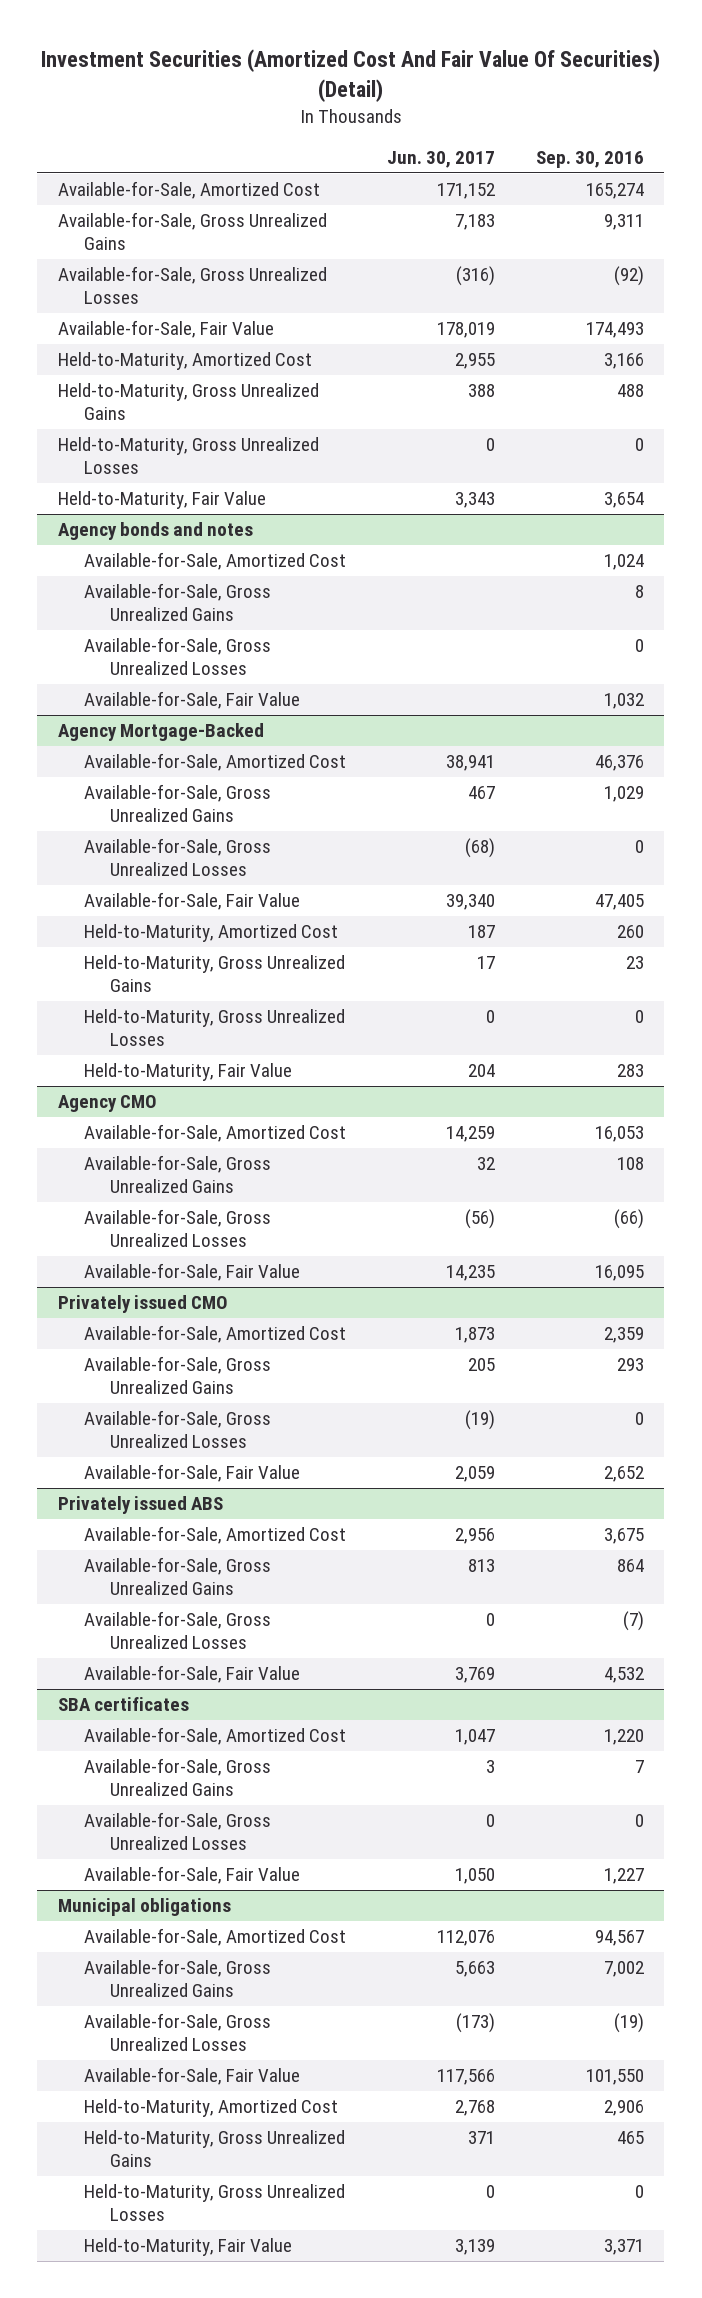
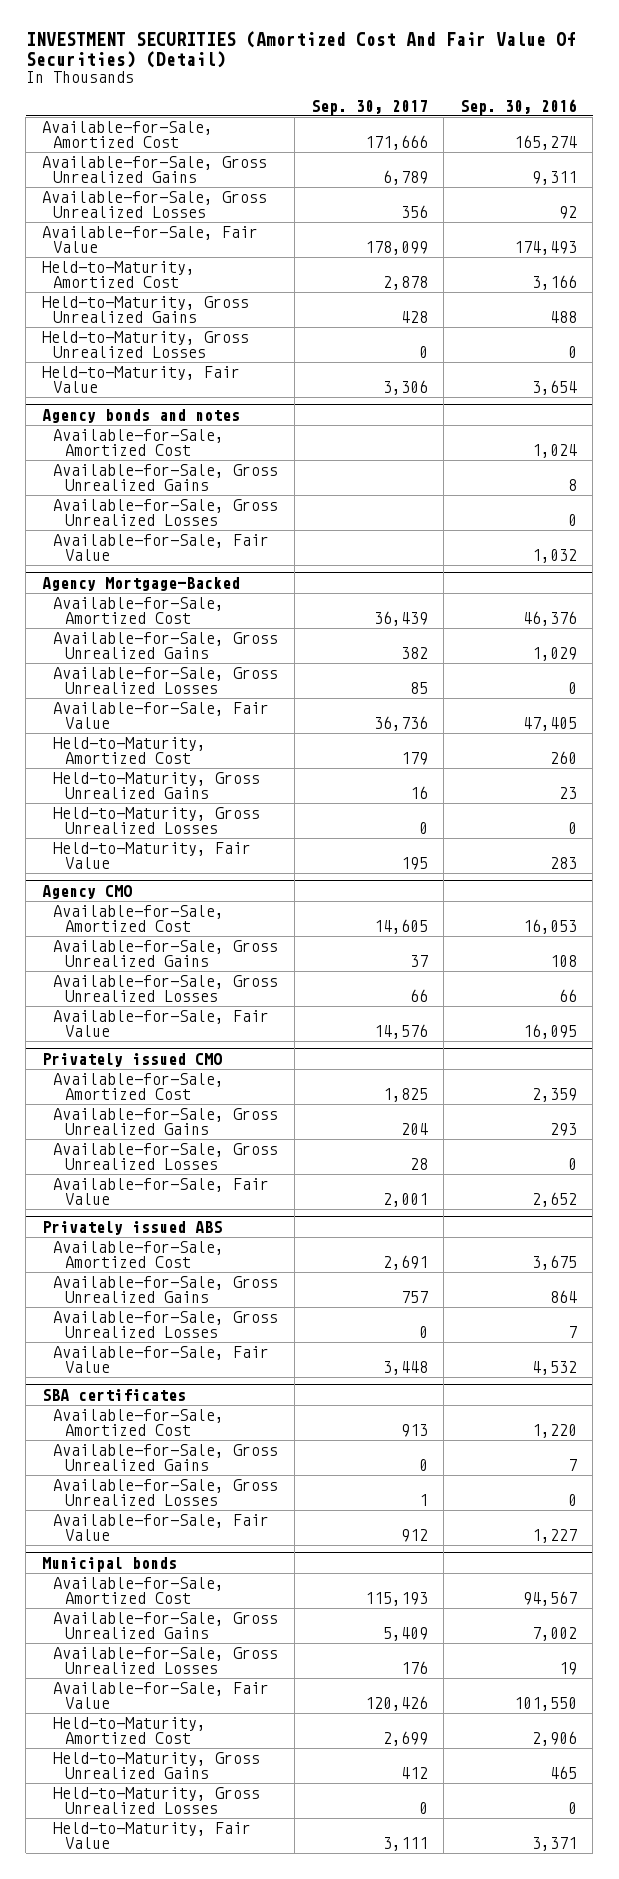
- Investment Securities (Amortized Cost And Fair Value Of Securities) (Detail)
+ INVESTMENT SECURITIES (Amortized Cost And Fair Value Of Securities) (Detail)
- | Jun. 30, 2017 | Sep. 30, 2016
+ | Sep. 30, 2017 | Sep. 30, 2016
- Available-for-Sale, Gross Unrealized Losses | (316) | (92)
+ Available-for-Sale, Gross Unrealized Losses | 356 | 92
@ Agency CMO
- Available-for-Sale, Gross Unrealized Losses | (56) | (66)
+ Available-for-Sale, Gross Unrealized Losses | 66 | 66
@ Privately issued ABS
- Available-for-Sale, Gross Unrealized Losses | 0 | (7)
+ Available-for-Sale, Gross Unrealized Losses | 0 | 7
- Municipal obligations
+ Municipal bonds
- Available-for-Sale, Gross Unrealized Losses | (173) | (19)
+ Available-for-Sale, Gross Unrealized Losses | 176 | 19

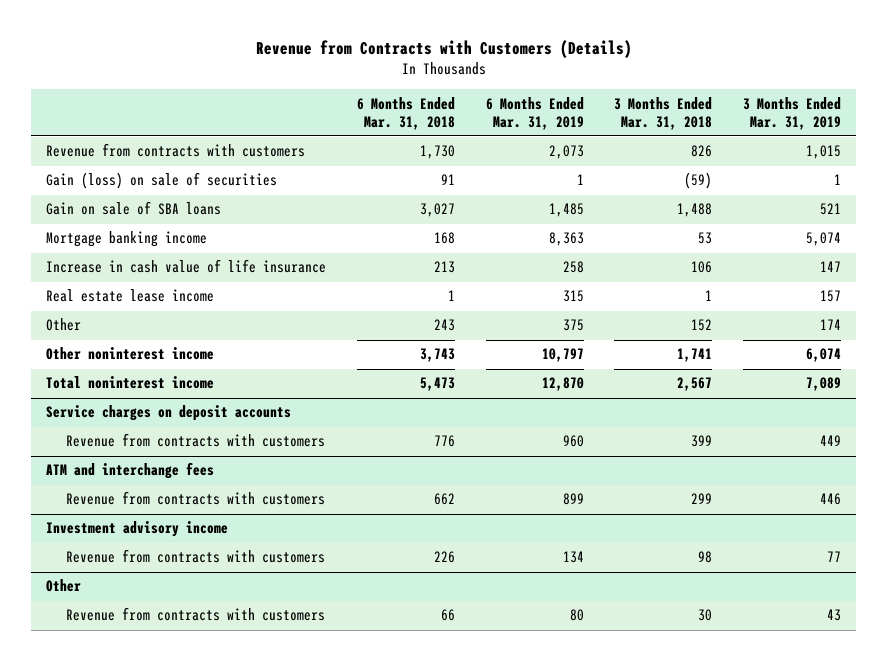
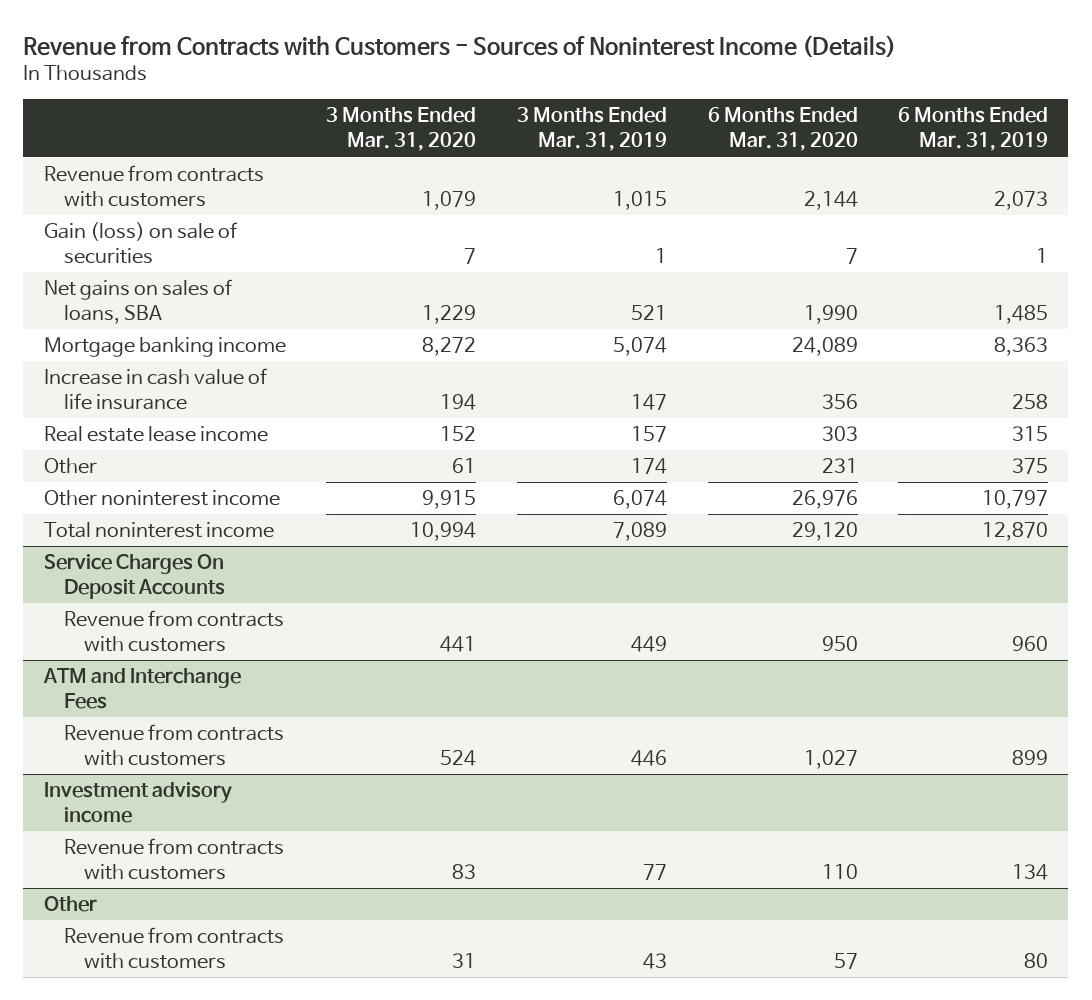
- Revenue from Contracts with Customers (Details)
+ Revenue from Contracts with Customers - Sources of Noninterest Income (Details)
- | 6 Months Ended Mar. 31, 2018 | 6 Months Ended Mar. 31, 2019 | 3 Months Ended Mar. 31, 2018 | 3 Months Ended Mar. 31, 2019
+ | 3 Months Ended Mar. 31, 2020 | 3 Months Ended Mar. 31, 2019 | 6 Months Ended Mar. 31, 2020 | 6 Months Ended Mar. 31, 2019
- Gain on sale of SBA loans | 3,027 | 1,485 | 1,488 | 521
+ Net gains on sales of loans, SBA | 1,229 | 521 | 1,990 | 1,485
- Service charges on deposit accounts
+ Service Charges On Deposit Accounts
- ATM and interchange fees
+ ATM and Interchange Fees

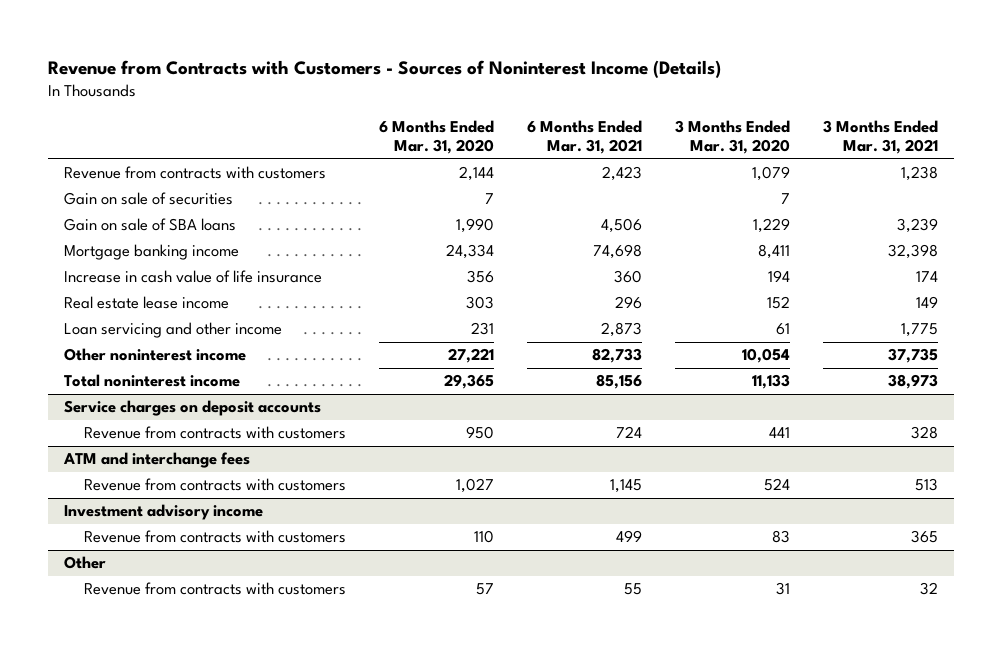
- | 3 Months Ended Mar. 31, 2020 | 3 Months Ended Mar. 31, 2019 | 6 Months Ended Mar. 31, 2020 | 6 Months Ended Mar. 31, 2019
+ | 6 Months Ended Mar. 31, 2020 | 6 Months Ended Mar. 31, 2021 | 3 Months Ended Mar. 31, 2020 | 3 Months Ended Mar. 31, 2021
- Gain (loss) on sale of securities | 7 | 1 | 7 | 1
- Net gains on sales of loans, SBA | 1,229 | 521 | 1,990 | 1,485
- Mortgage banking income | 8,272 | 5,074 | 24,089 | 8,363
+ Gain on sale of securities | 7 | | 7 |
+ Gain on sale of SBA loans | 1,990 | 4,506 | 1,229 | 3,239
+ Mortgage banking income | 24,334 | 74,698 | 8,411 | 32,398
- Other | 61 | 174 | 231 | 375
- Other noninterest income | 9,915 | 6,074 | 26,976 | 10,797
- Total noninterest income | 10,994 | 7,089 | 29,120 | 12,870
- Service Charges On Deposit Accounts
+ Loan servicing and other income | 231 | 2,873 | 61 | 1,775
+ Other noninterest income | 27,221 | 82,733 | 10,054 | 37,735
+ Total noninterest income | 29,365 | 85,156 | 11,133 | 38,973
+ Service charges on deposit accounts
- ATM and Interchange Fees
+ ATM and interchange fees

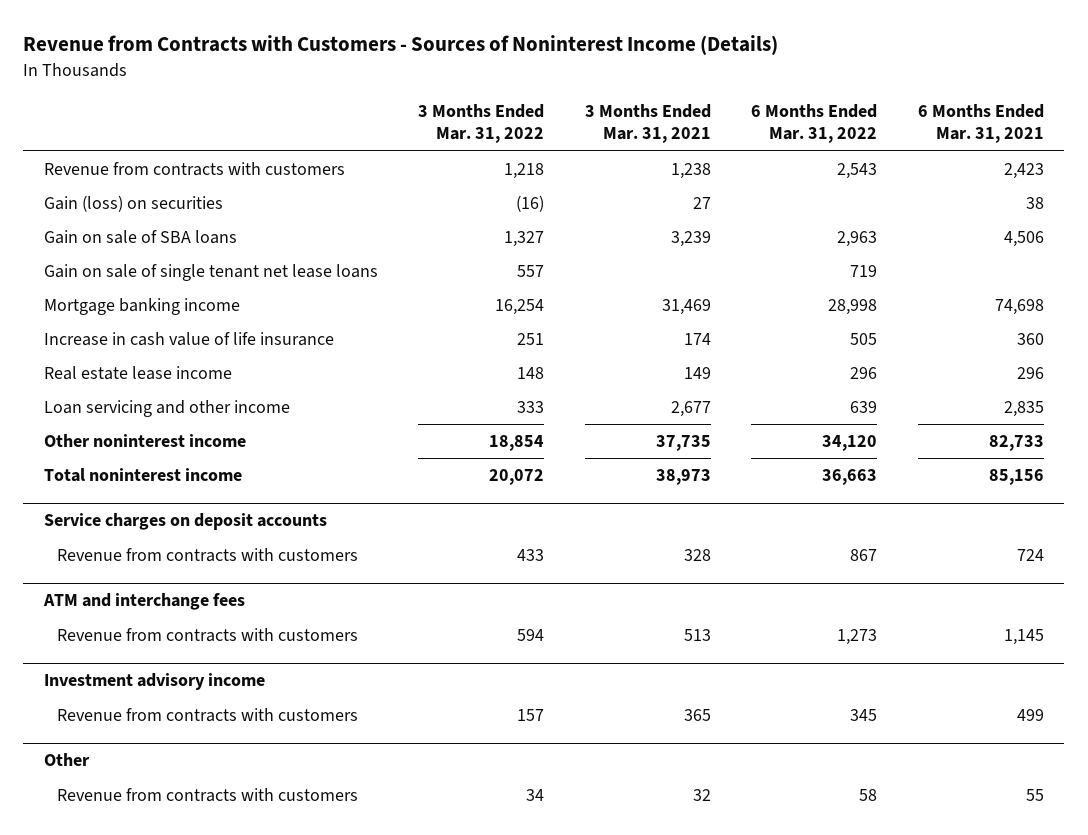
- | 6 Months Ended Mar. 31, 2020 | 6 Months Ended Mar. 31, 2021 | 3 Months Ended Mar. 31, 2020 | 3 Months Ended Mar. 31, 2021
+ | 3 Months Ended Mar. 31, 2022 | 3 Months Ended Mar. 31, 2021 | 6 Months Ended Mar. 31, 2022 | 6 Months Ended Mar. 31, 2021
- Gain on sale of securities | 7 | | 7 |
+ Gain (loss) on securities | (16) | 27 | | 38
- Mortgage banking income | 24,334 | 74,698 | 8,411 | 32,398
+ Gain on sale of single tenant net lease loans | 557 | | 719 |
+ Mortgage banking income | 16,254 | 31,469 | 28,998 | 74,698
- Loan servicing and other income | 231 | 2,873 | 61 | 1,775
+ Loan servicing and other income | 333 | 2,677 | 639 | 2,835

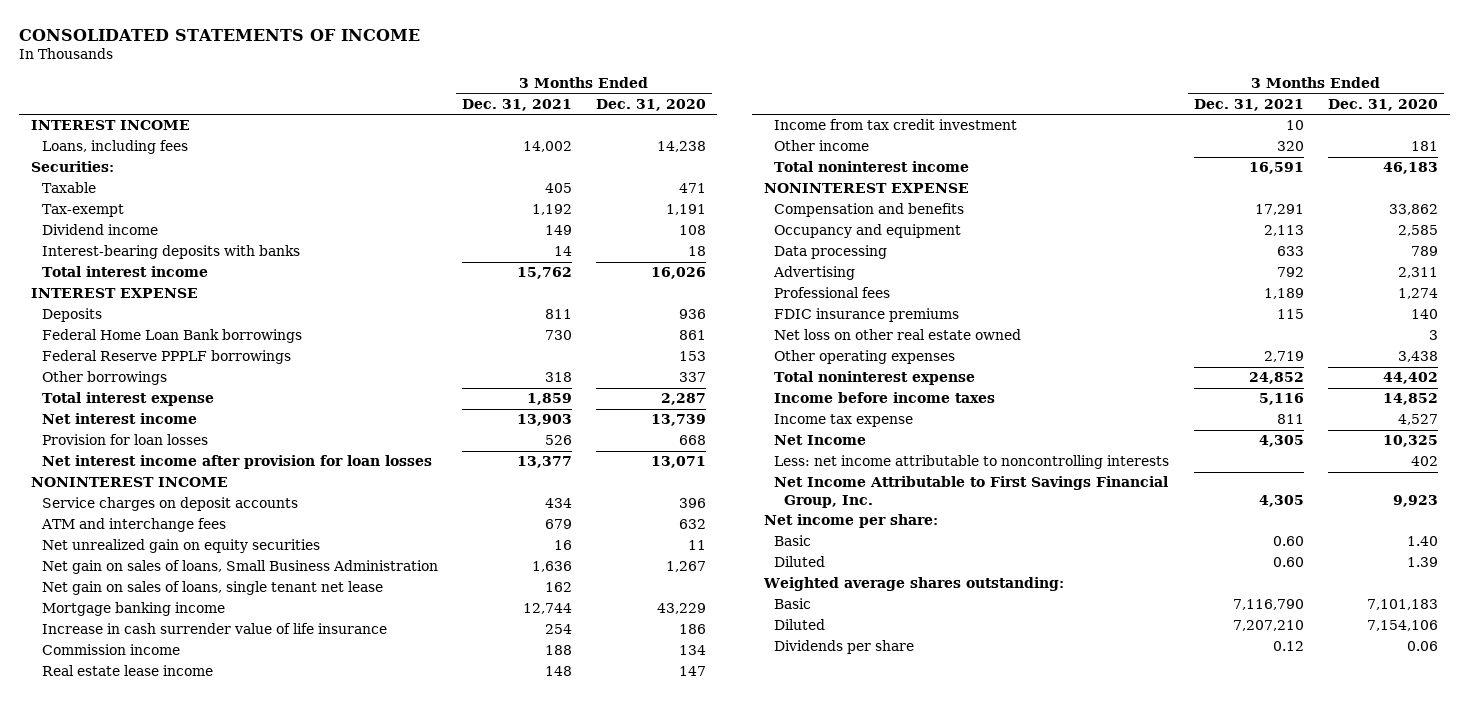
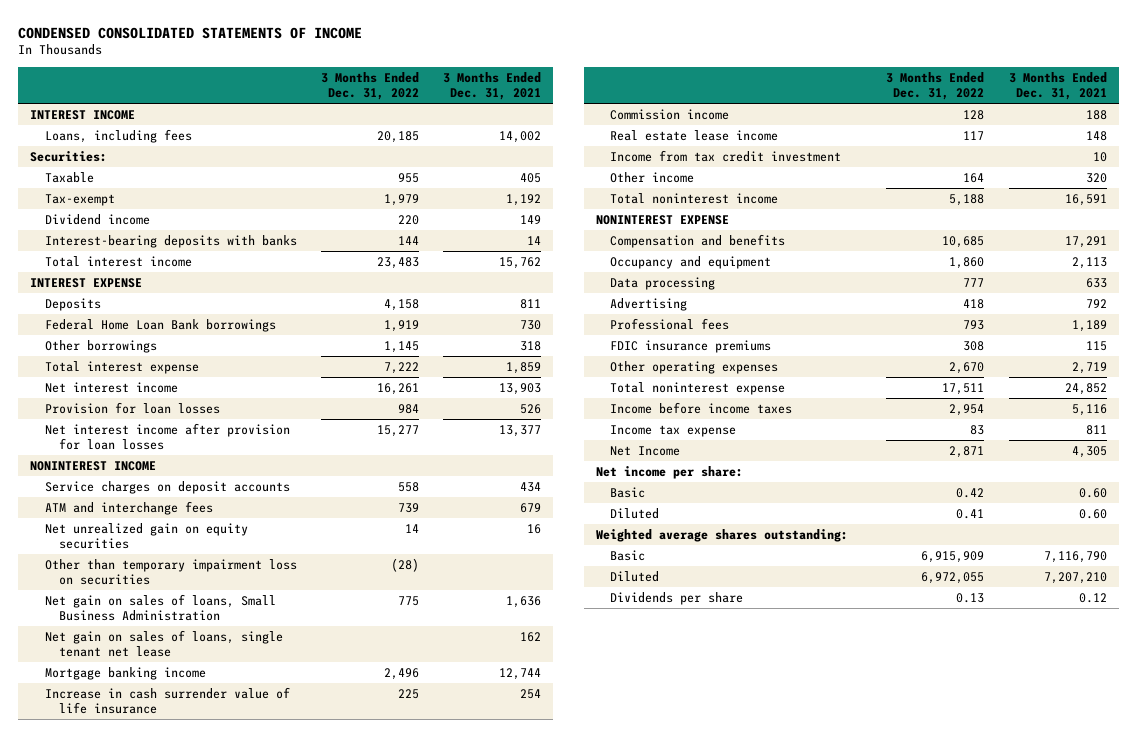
- CONSOLIDATED STATEMENTS OF INCOME
+ CONDENSED CONSOLIDATED STATEMENTS OF INCOME
- | 3 Months Ended Dec. 31, 2021 | 3 Months Ended Dec. 31, 2020
+ | 3 Months Ended Dec. 31, 2022 | 3 Months Ended Dec. 31, 2021
- Federal Reserve PPPLF borrowings | | 153
+ Other than temporary impairment loss on securities | (28) |
- Net loss on other real estate owned | | 3
- Less: net income attributable to noncontrolling interests | | 402
- Net Income Attributable to First Savings Financial Group, Inc. | 4,305 | 9,923

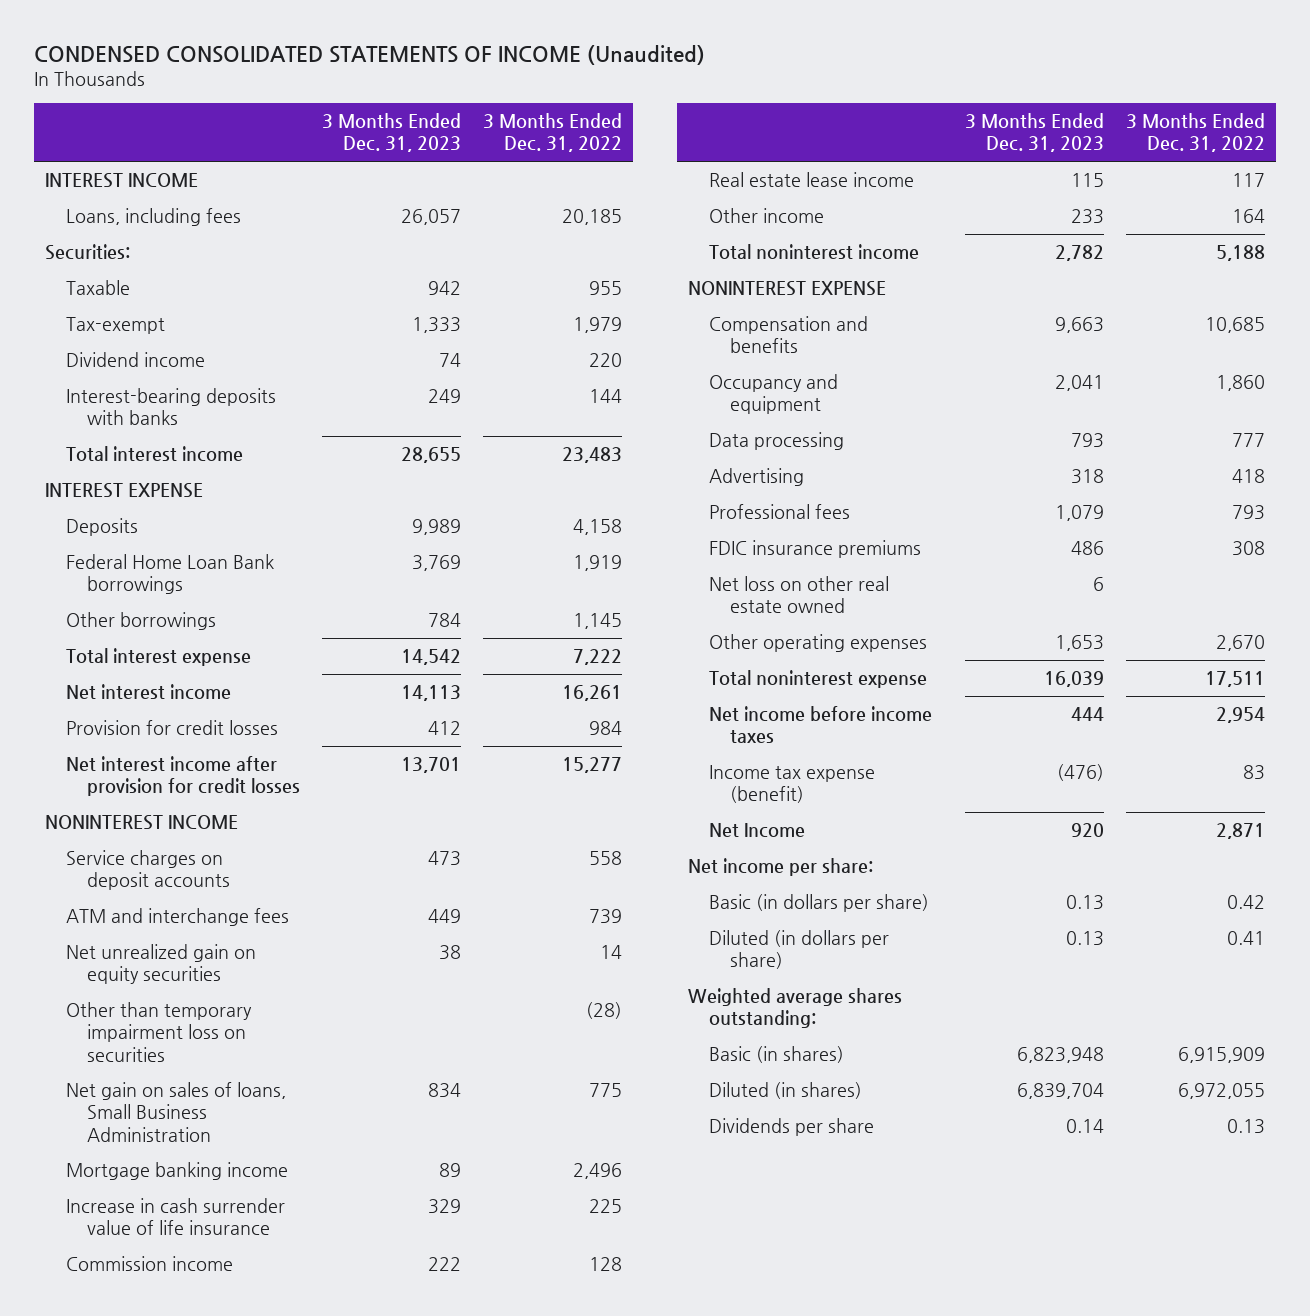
- CONDENSED CONSOLIDATED STATEMENTS OF INCOME
+ CONDENSED CONSOLIDATED STATEMENTS OF INCOME (Unaudited)
- | 3 Months Ended Dec. 31, 2022 | 3 Months Ended Dec. 31, 2021
+ | 3 Months Ended Dec. 31, 2023 | 3 Months Ended Dec. 31, 2022
- Provision for loan losses | 984 | 526
- Net interest income after provision for loan losses | 15,277 | 13,377
+ Provision for credit losses | 412 | 984
+ Net interest income after provision for credit losses | 13,701 | 15,277
- Net gain on sales of loans, single tenant net lease | | 162
- Income from tax credit investment | | 10
+ Net loss on other real estate owned | 6 |
- Income before income taxes | 2,954 | 5,116
- Income tax expense | 83 | 811
+ Net income before income taxes | 444 | 2,954
+ Income tax expense (benefit) | (476) | 83
- Basic | 0.42 | 0.60
- Diluted | 0.41 | 0.60
+ Basic (in dollars per share) | 0.13 | 0.42
+ Diluted (in dollars per share) | 0.13 | 0.41
- Basic | 6,915,909 | 7,116,790
- Diluted | 6,972,055 | 7,207,210
+ Basic (in shares) | 6,823,948 | 6,915,909
+ Diluted (in shares) | 6,839,704 | 6,972,055

